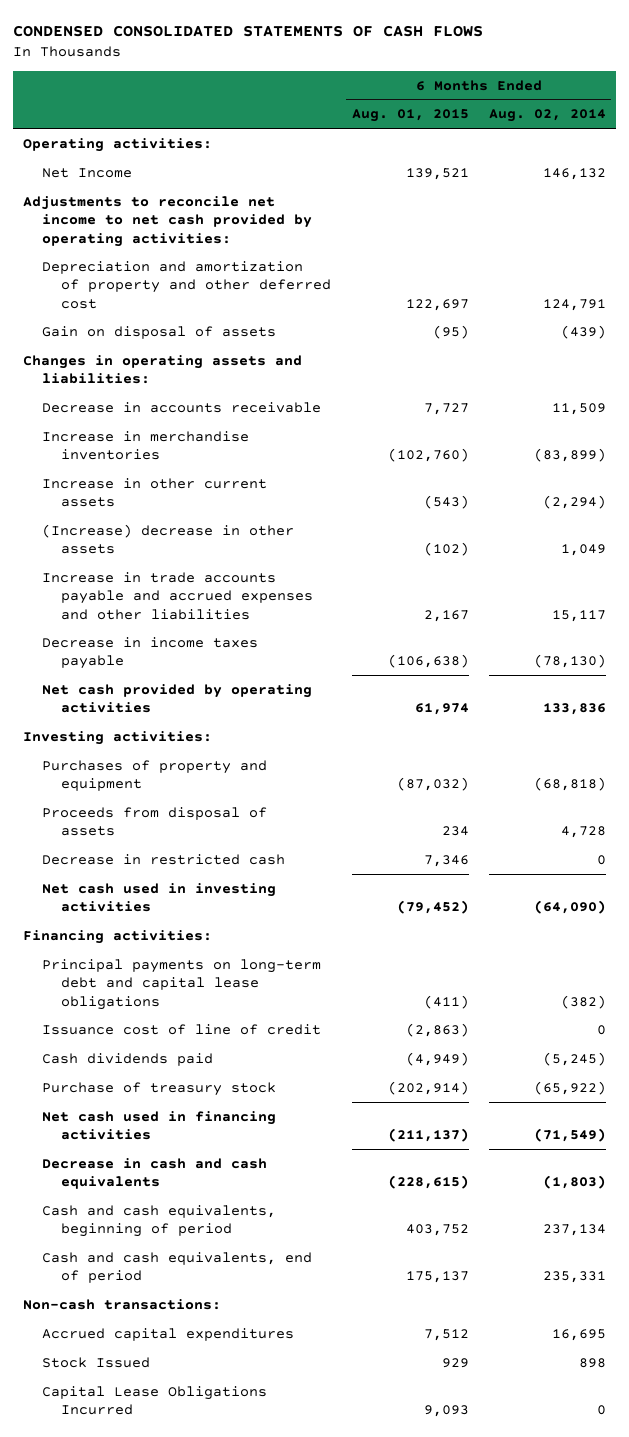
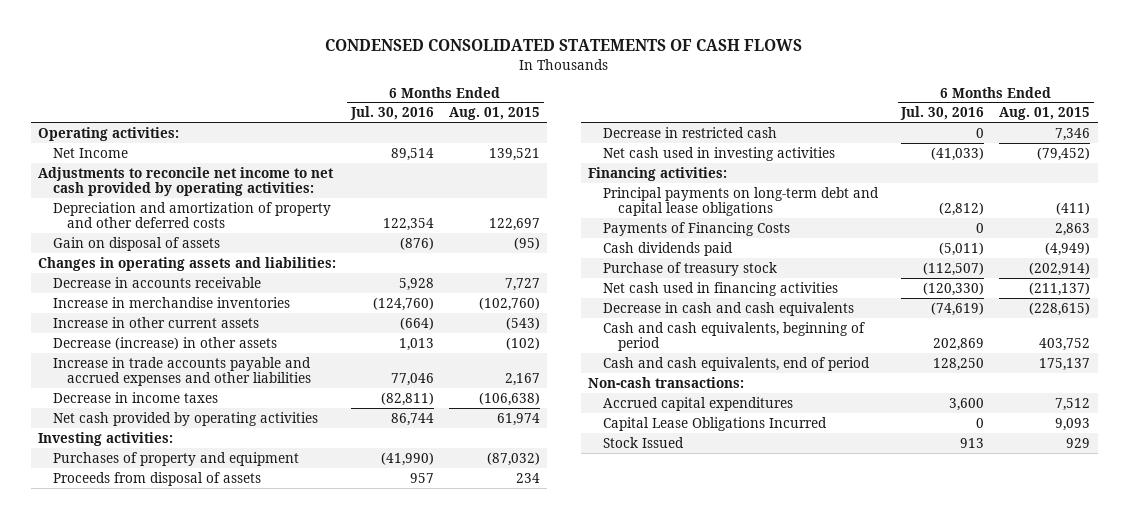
- | 6 Months Ended Aug. 01, 2015 | 6 Months Ended Aug. 02, 2014
+ | 6 Months Ended Jul. 30, 2016 | 6 Months Ended Aug. 01, 2015
- Depreciation and amortization of property and other deferred cost | 122,697 | 124,791
+ Depreciation and amortization of property and other deferred costs | 122,354 | 122,697
- (Increase) decrease in other assets | (102) | 1,049
+ Decrease (increase) in other assets | 1,013 | (102)
- Decrease in income taxes payable | (106,638) | (78,130)
+ Decrease in income taxes | (82,811) | (106,638)
- Issuance cost of line of credit | (2,863) | 0
+ Payments of Financing Costs | 0 | 2,863
moved down: Stock Issued | 913 | 929

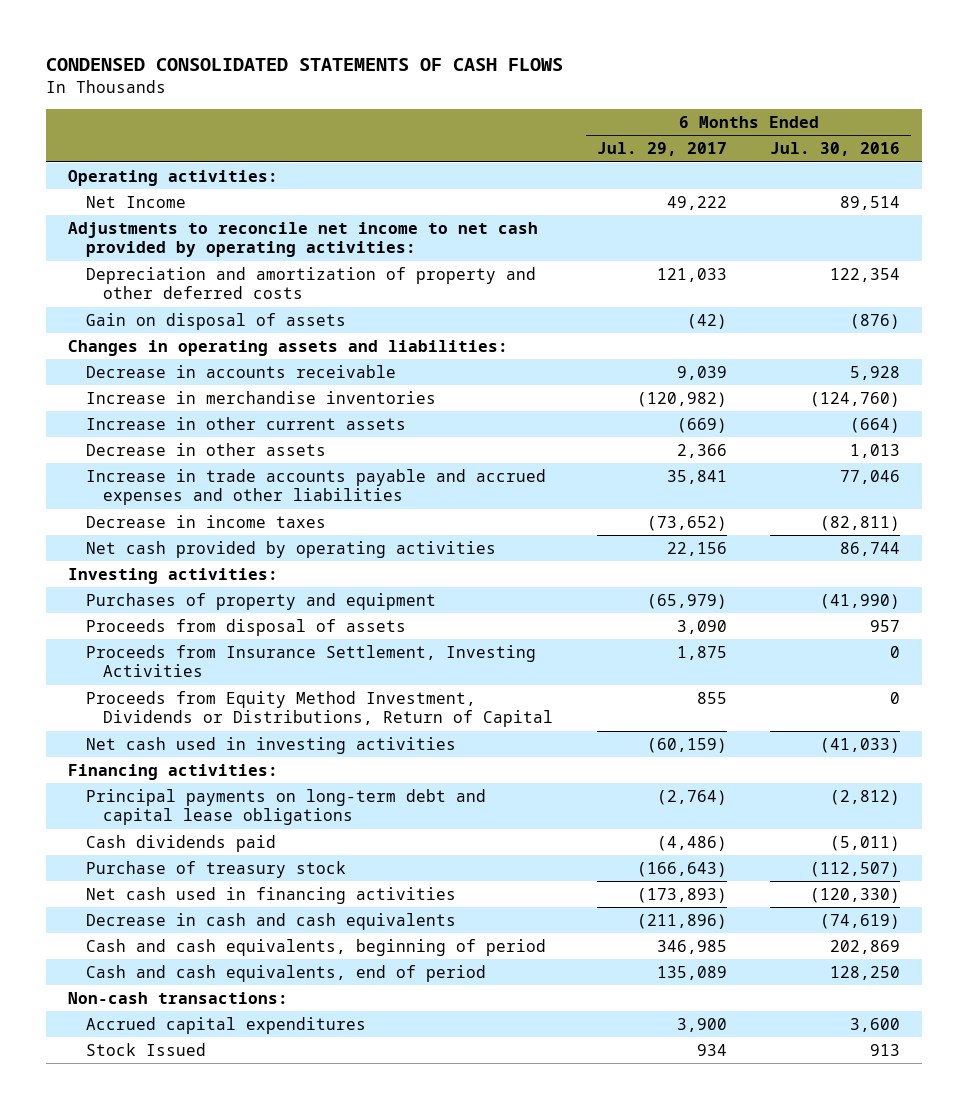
- | 6 Months Ended Jul. 30, 2016 | 6 Months Ended Aug. 01, 2015
+ | 6 Months Ended Jul. 29, 2017 | 6 Months Ended Jul. 30, 2016
- Decrease (increase) in other assets | 1,013 | (102)
+ Decrease in other assets | 2,366 | 1,013
- Decrease in restricted cash | 0 | 7,346
+ Proceeds from Insurance Settlement, Investing Activities | 1,875 | 0
+ Proceeds from Equity Method Investment, Dividends or Distributions, Return of Capital | 855 | 0
- Payments of Financing Costs | 0 | 2,863
- Capital Lease Obligations Incurred | 0 | 9,093

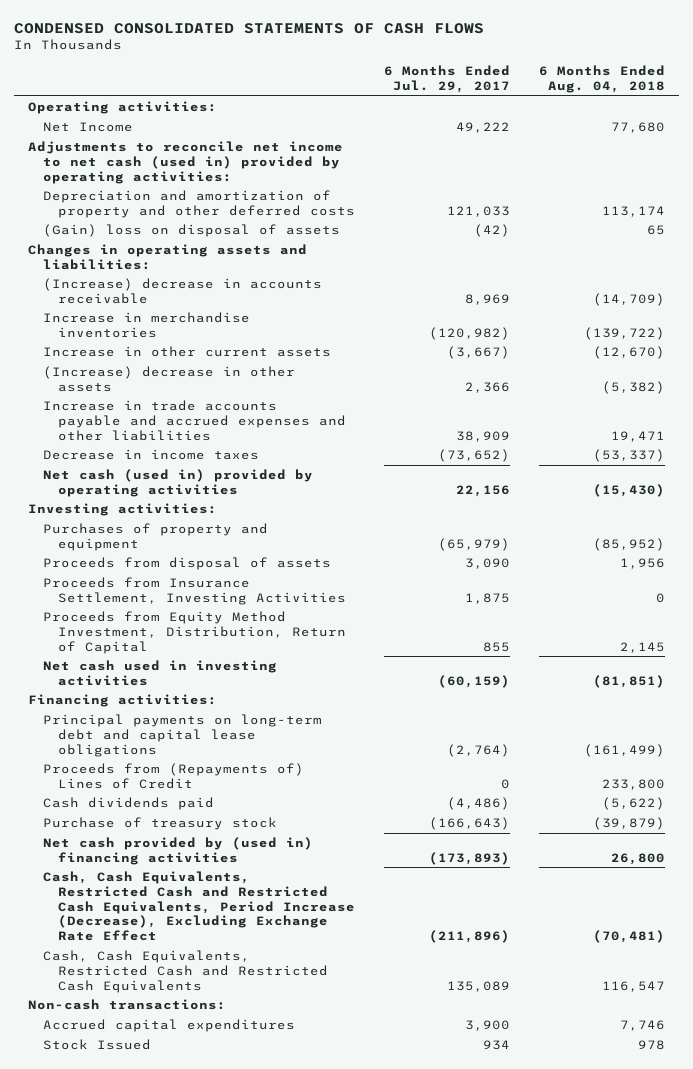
- | 6 Months Ended Jul. 29, 2017 | 6 Months Ended Jul. 30, 2016
+ | 6 Months Ended Jul. 29, 2017 | 6 Months Ended Aug. 04, 2018
- Adjustments to reconcile net income to net cash provided by operating activities:
+ Adjustments to reconcile net income to net cash (used in) provided by operating activities:
- Gain on disposal of assets | (42) | (876)
+ (Gain) loss on disposal of assets | (42) | 65
- Decrease in accounts receivable | 9,039 | 5,928
+ (Increase) decrease in accounts receivable | 8,969 | (14,709)
- Increase in other current assets | (669) | (664)
- Decrease in other assets | 2,366 | 1,013
- Increase in trade accounts payable and accrued expenses and other liabilities | 35,841 | 77,046
+ Increase in other current assets | (3,667) | (12,670)
+ (Increase) decrease in other assets | 2,366 | (5,382)
+ Increase in trade accounts payable and accrued expenses and other liabilities | 38,909 | 19,471
- Net cash provided by operating activities | 22,156 | 86,744
+ Net cash (used in) provided by operating activities | 22,156 | (15,430)
- Proceeds from Equity Method Investment, Dividends or Distributions, Return of Capital | 855 | 0
+ Proceeds from Equity Method Investment, Distribution, Return of Capital | 855 | 2,145
+ Proceeds from (Repayments of) Lines of Credit | 0 | 233,800
- Net cash used in financing activities | (173,893) | (120,330)
- Decrease in cash and cash equivalents | (211,896) | (74,619)
- Cash and cash equivalents, beginning of period | 346,985 | 202,869
- Cash and cash equivalents, end of period | 135,089 | 128,250
+ Net cash provided by (used in) financing activities | (173,893) | 26,800
+ Cash, Cash Equivalents, Restricted Cash and Restricted Cash Equivalents, Period Increase (Decrease), Excluding Exchange Rate Effect | (211,896) | (70,481)
+ Cash, Cash Equivalents, Restricted Cash and Restricted Cash Equivalents | 135,089 | 116,547

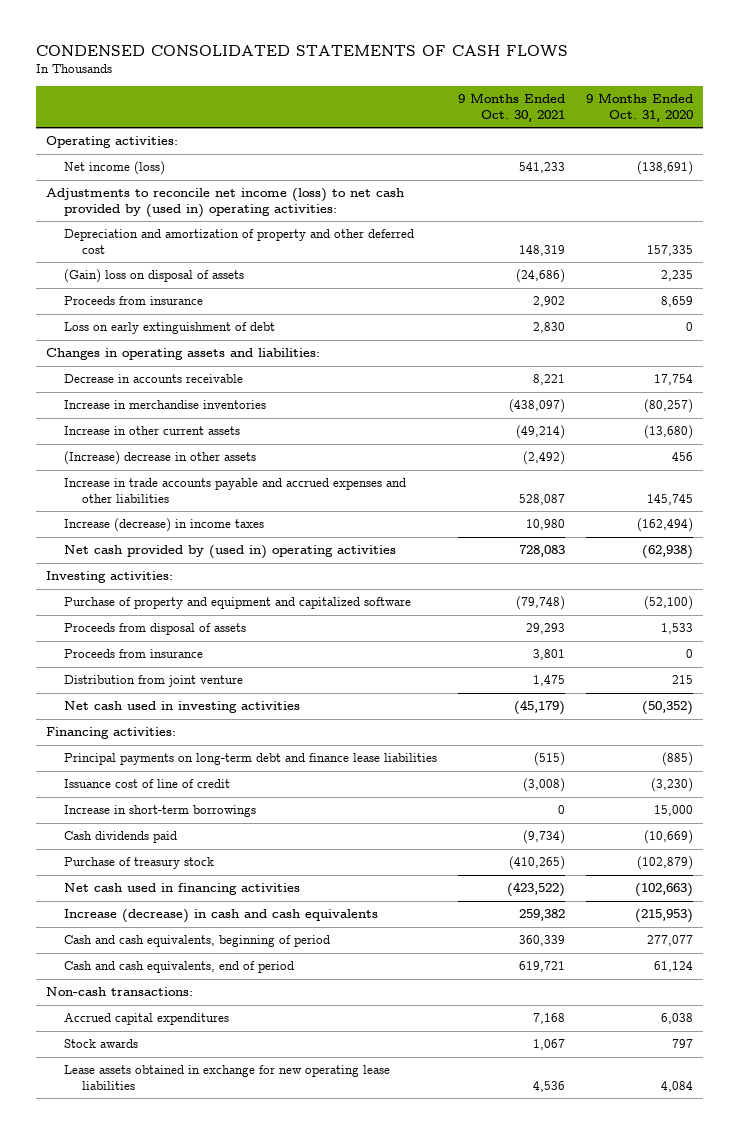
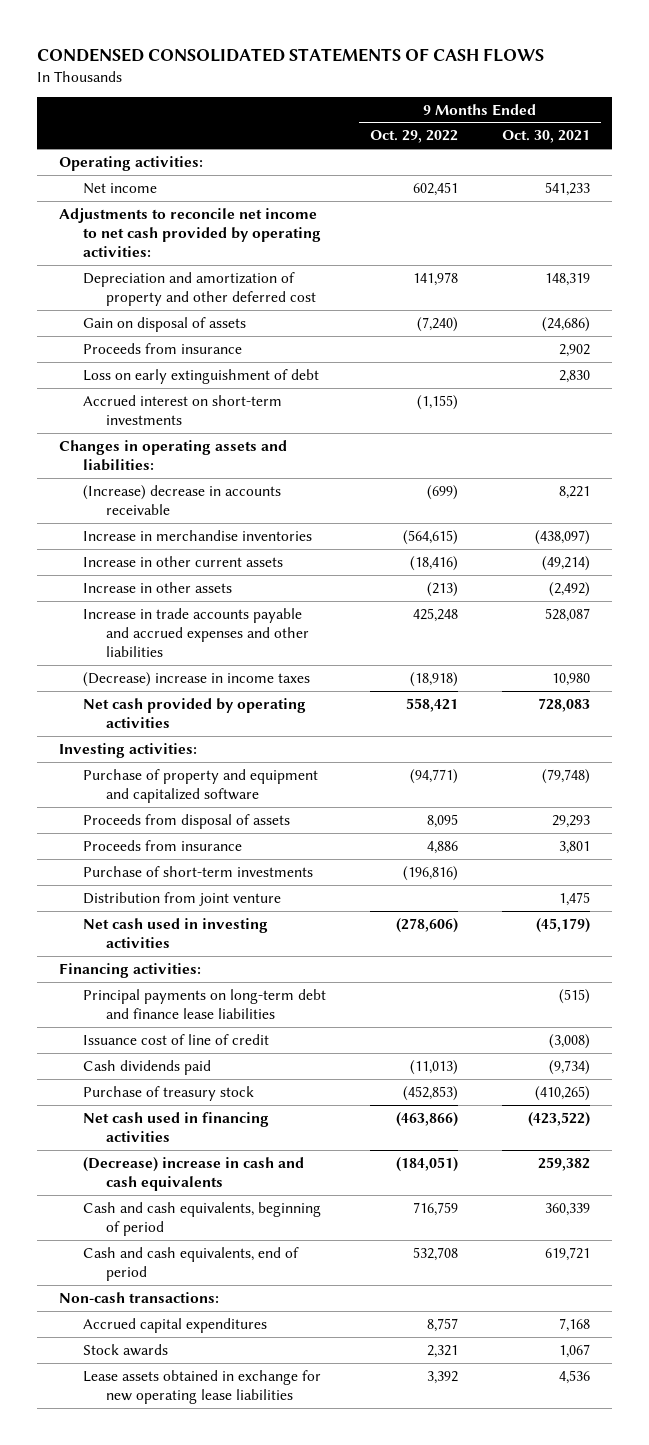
- | 9 Months Ended Oct. 30, 2021 | 9 Months Ended Oct. 31, 2020
+ | 9 Months Ended Oct. 29, 2022 | 9 Months Ended Oct. 30, 2021
- Net income (loss) | 541,233 | (138,691)
- Adjustments to reconcile net income (loss) to net cash provided by (used in) operating activities:
+ Net income | 602,451 | 541,233
+ Adjustments to reconcile net income to net cash provided by operating activities:
- (Gain) loss on disposal of assets | (24,686) | 2,235
+ Gain on disposal of assets | (7,240) | (24,686)
+ Accrued interest on short-term investments | (1,155) |
- Decrease in accounts receivable | 8,221 | 17,754
+ (Increase) decrease in accounts receivable | (699) | 8,221
- (Increase) decrease in other assets | (2,492) | 456
+ Increase in other assets | (213) | (2,492)
- Increase (decrease) in income taxes | 10,980 | (162,494)
- Net cash provided by (used in) operating activities | 728,083 | (62,938)
+ (Decrease) increase in income taxes | (18,918) | 10,980
+ Net cash provided by operating activities | 558,421 | 728,083
+ Purchase of short-term investments | (196,816) |
- Increase in short-term borrowings | 0 | 15,000
- Increase (decrease) in cash and cash equivalents | 259,382 | (215,953)
+ (Decrease) increase in cash and cash equivalents | (184,051) | 259,382

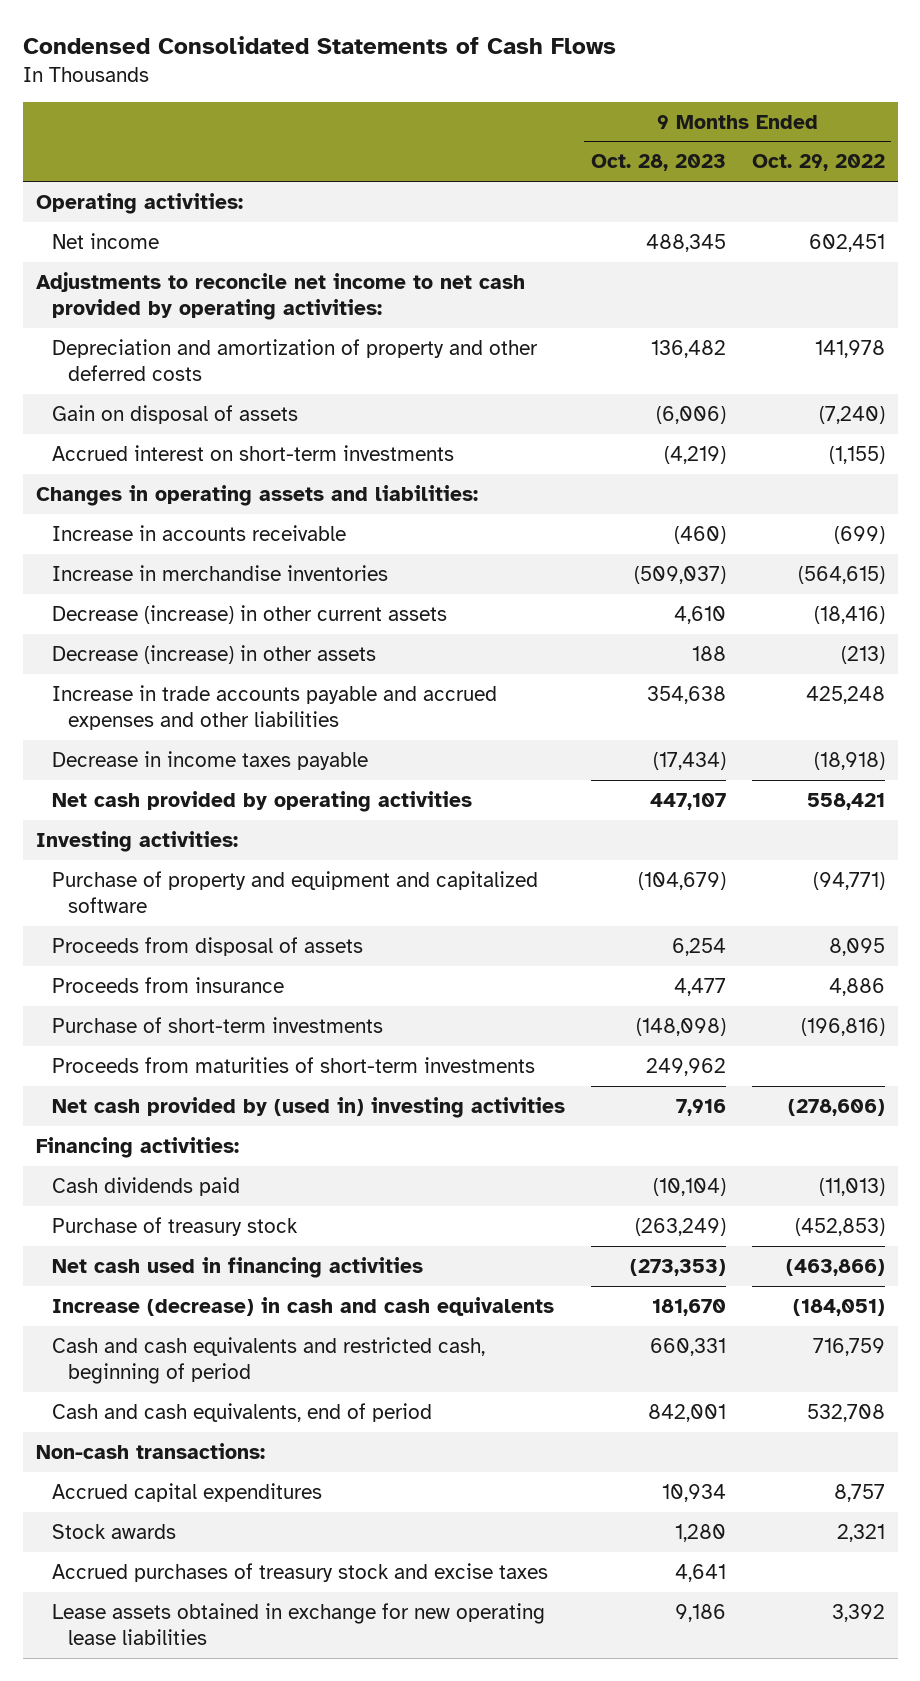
- CONDENSED CONSOLIDATED STATEMENTS OF CASH FLOWS
+ Condensed Consolidated Statements of Cash Flows
- | 9 Months Ended Oct. 29, 2022 | 9 Months Ended Oct. 30, 2021
+ | 9 Months Ended Oct. 28, 2023 | 9 Months Ended Oct. 29, 2022
- Depreciation and amortization of property and other deferred cost | 141,978 | 148,319
+ Depreciation and amortization of property and other deferred costs | 136,482 | 141,978
- Proceeds from insurance | | 2,902
- Loss on early extinguishment of debt | | 2,830
- (Increase) decrease in accounts receivable | (699) | 8,221
+ Increase in accounts receivable | (460) | (699)
- Increase in other current assets | (18,416) | (49,214)
- Increase in other assets | (213) | (2,492)
+ Decrease (increase) in other current assets | 4,610 | (18,416)
+ Decrease (increase) in other assets | 188 | (213)
- (Decrease) increase in income taxes | (18,918) | 10,980
+ Decrease in income taxes payable | (17,434) | (18,918)
- Distribution from joint venture | | 1,475
- Net cash used in investing activities | (278,606) | (45,179)
+ Proceeds from maturities of short-term investments | 249,962 |
+ Net cash provided by (used in) investing activities | 7,916 | (278,606)
- Principal payments on long-term debt and finance lease liabilities | | (515)
- Issuance cost of line of credit | | (3,008)
- (Decrease) increase in cash and cash equivalents | (184,051) | 259,382
- Cash and cash equivalents, beginning of period | 716,759 | 360,339
+ Increase (decrease) in cash and cash equivalents | 181,670 | (184,051)
+ Cash and cash equivalents and restricted cash, beginning of period | 660,331 | 716,759
+ Accrued purchases of treasury stock and excise taxes | 4,641 |

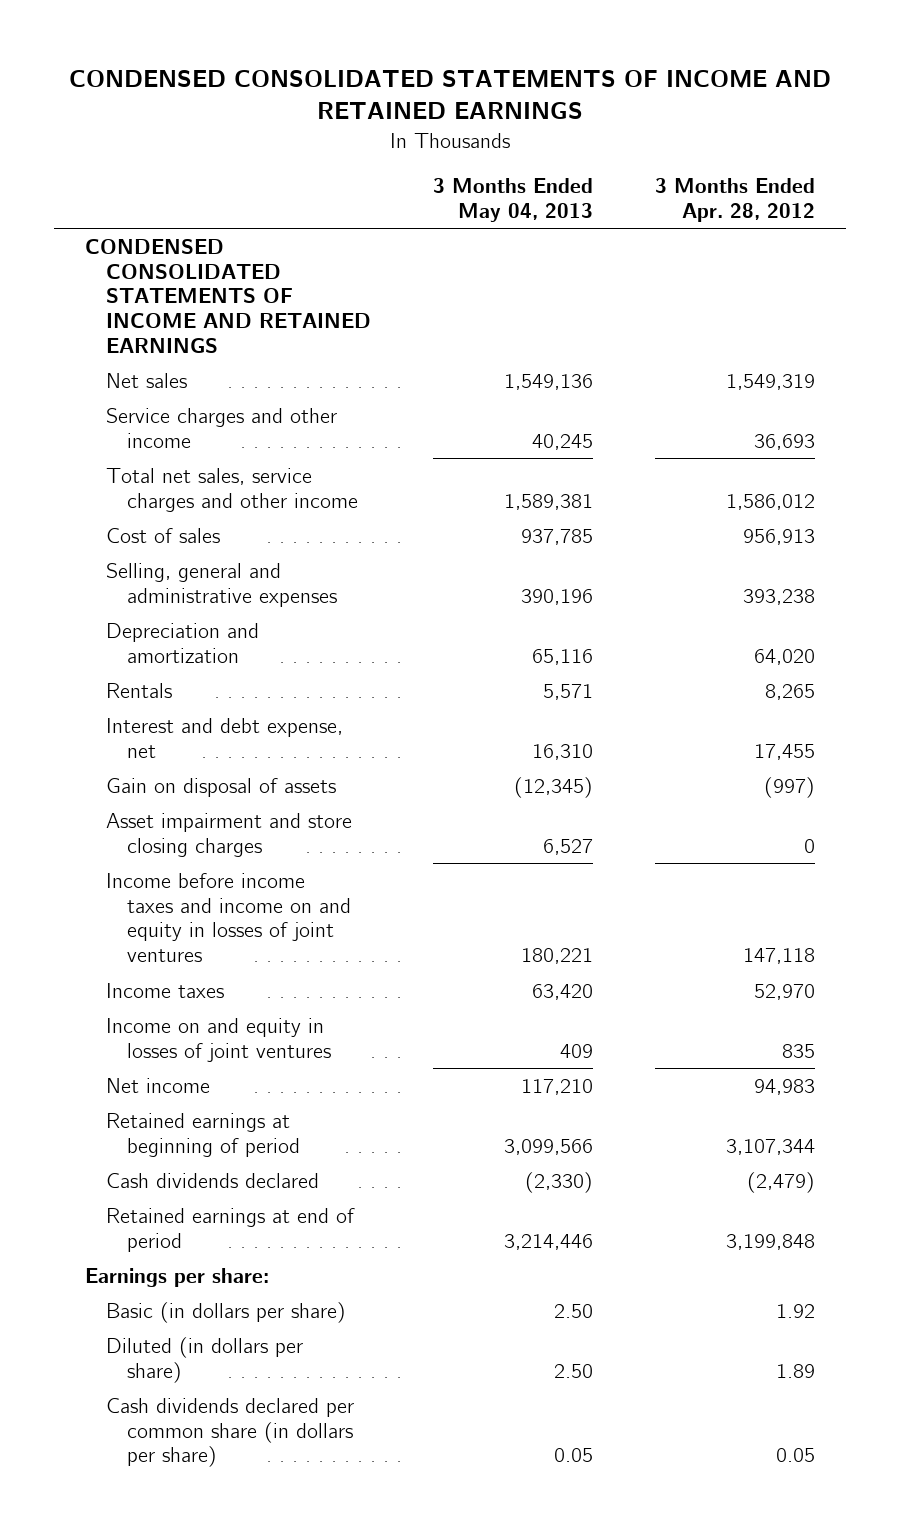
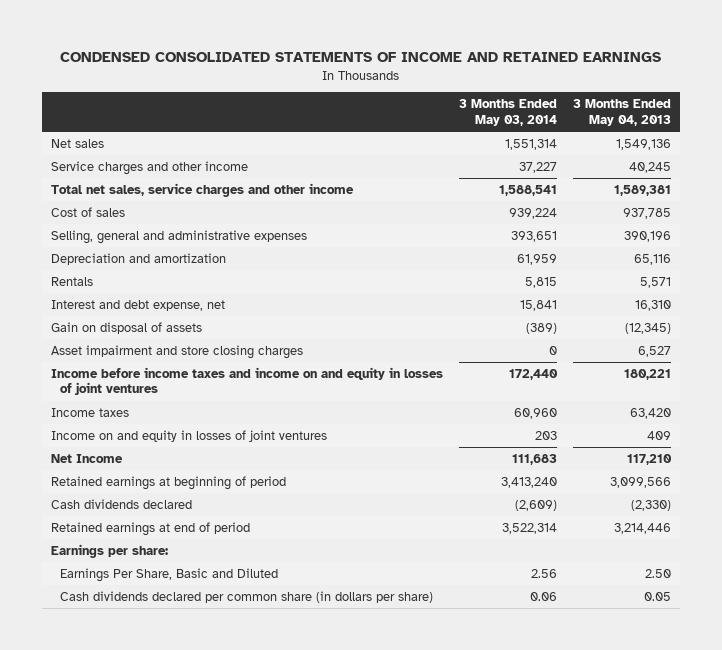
- | 3 Months Ended May 04, 2013 | 3 Months Ended Apr. 28, 2012
+ | 3 Months Ended May 03, 2014 | 3 Months Ended May 04, 2013
- CONDENSED CONSOLIDATED STATEMENTS OF INCOME AND RETAINED EARNINGS
- Net income | 117,210 | 94,983
+ Net Income | 111,683 | 117,210
- Basic (in dollars per share) | 2.50 | 1.92
- Diluted (in dollars per share) | 2.50 | 1.89
+ Earnings Per Share, Basic and Diluted | 2.56 | 2.50

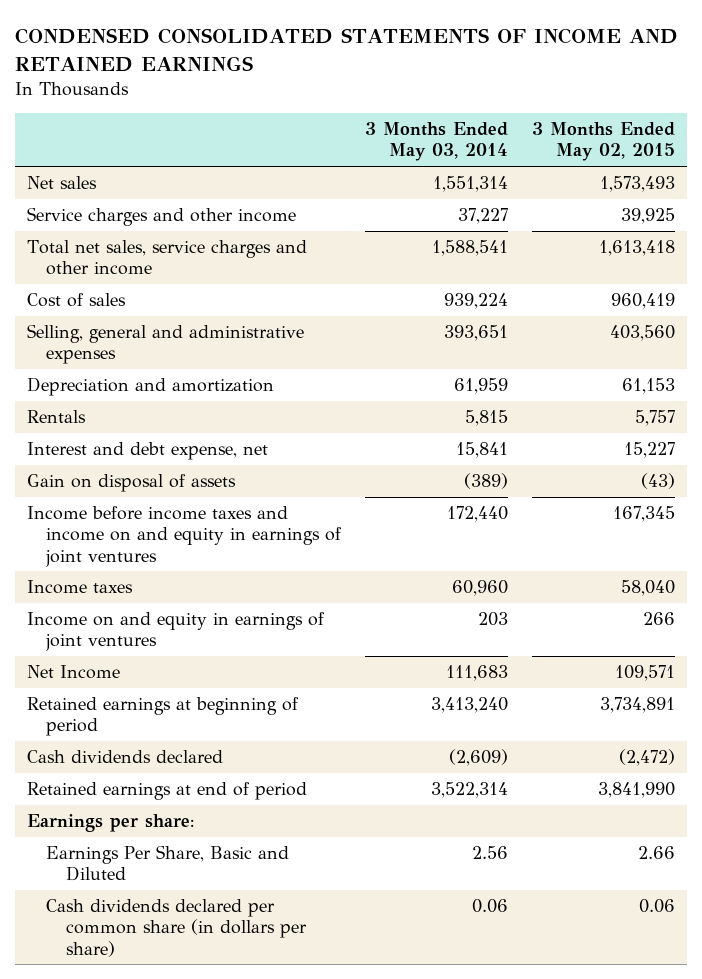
- | 3 Months Ended May 03, 2014 | 3 Months Ended May 04, 2013
+ | 3 Months Ended May 03, 2014 | 3 Months Ended May 02, 2015
- Asset impairment and store closing charges | 0 | 6,527
- Income before income taxes and income on and equity in losses of joint ventures | 172,440 | 180,221
+ Income before income taxes and income on and equity in earnings of joint ventures | 172,440 | 167,345
- Income on and equity in losses of joint ventures | 203 | 409
+ Income on and equity in earnings of joint ventures | 203 | 266

